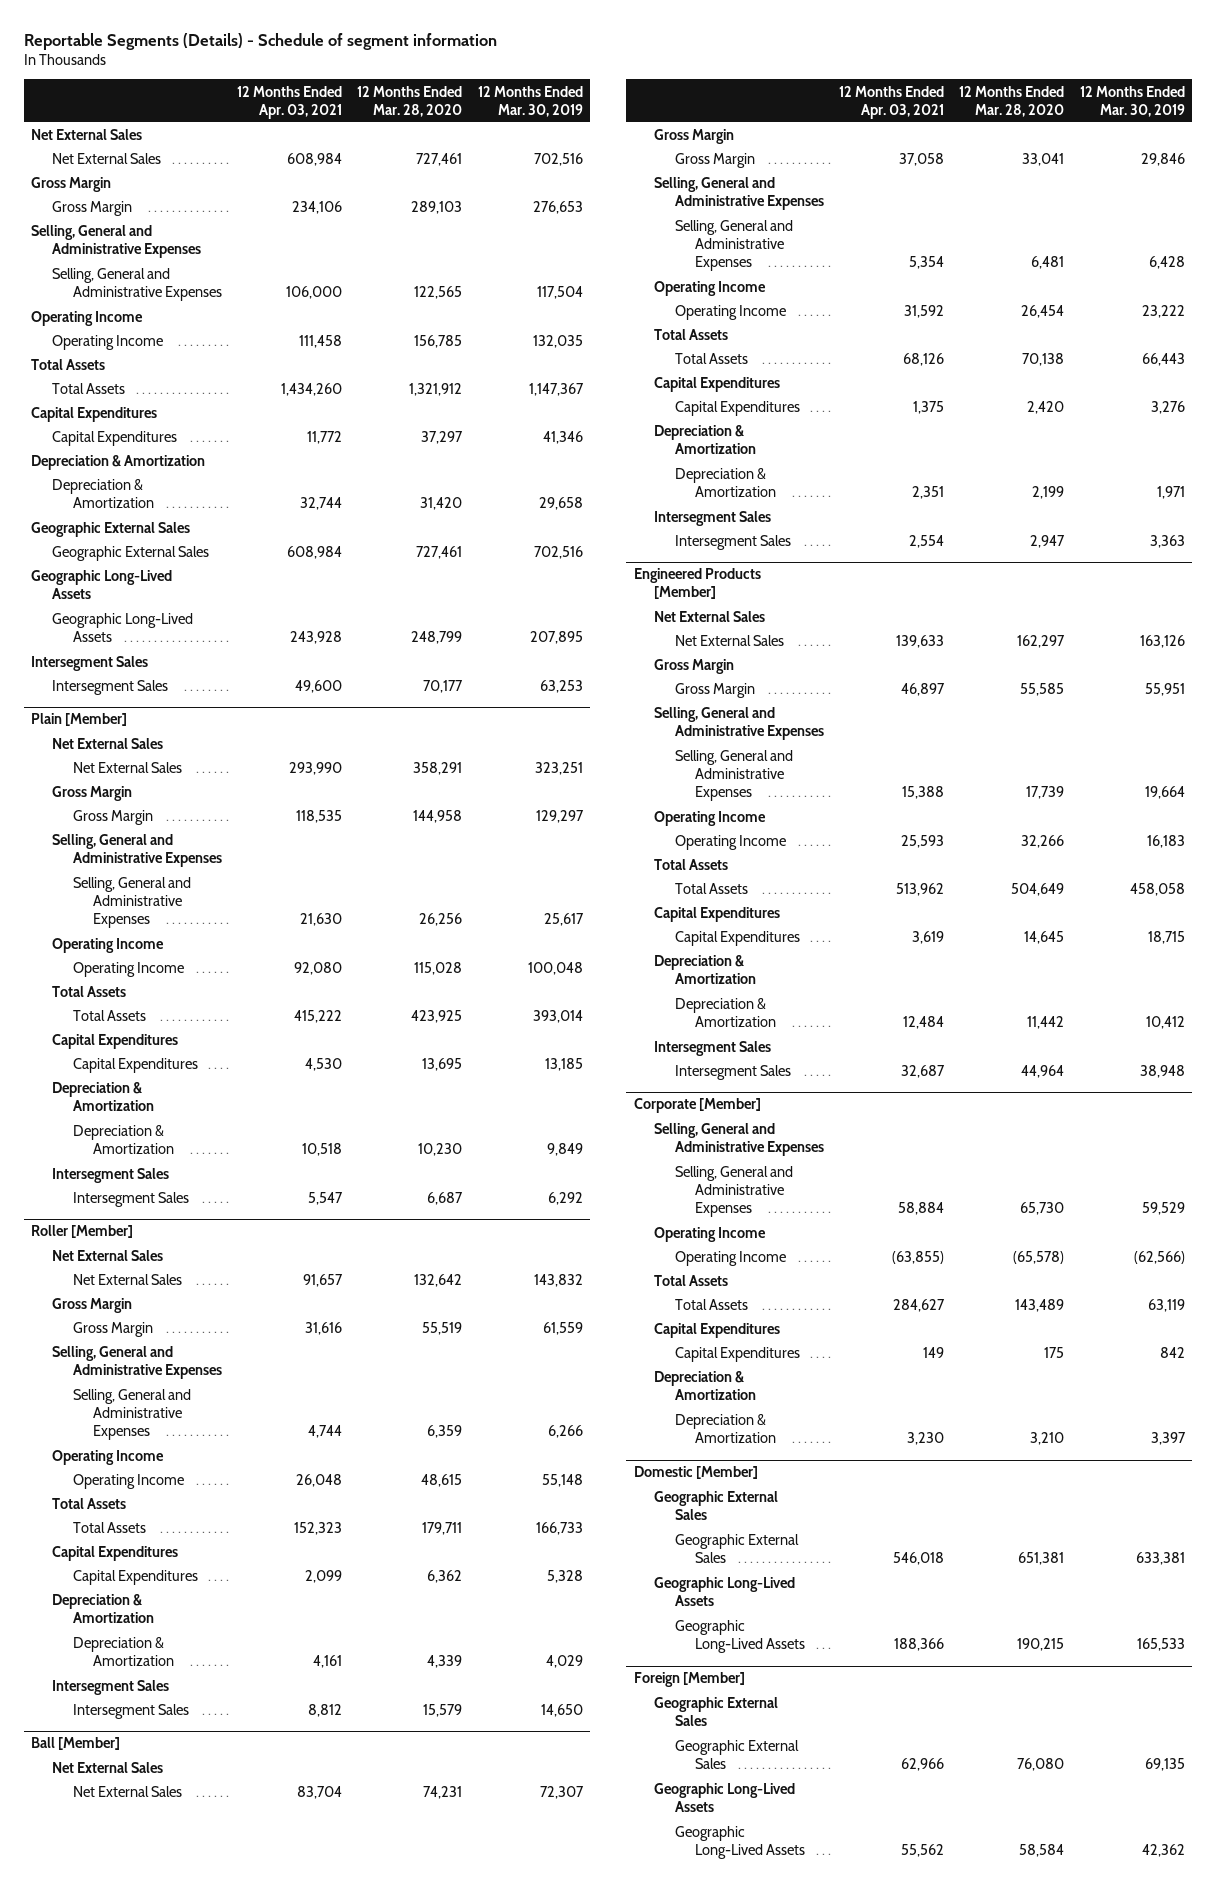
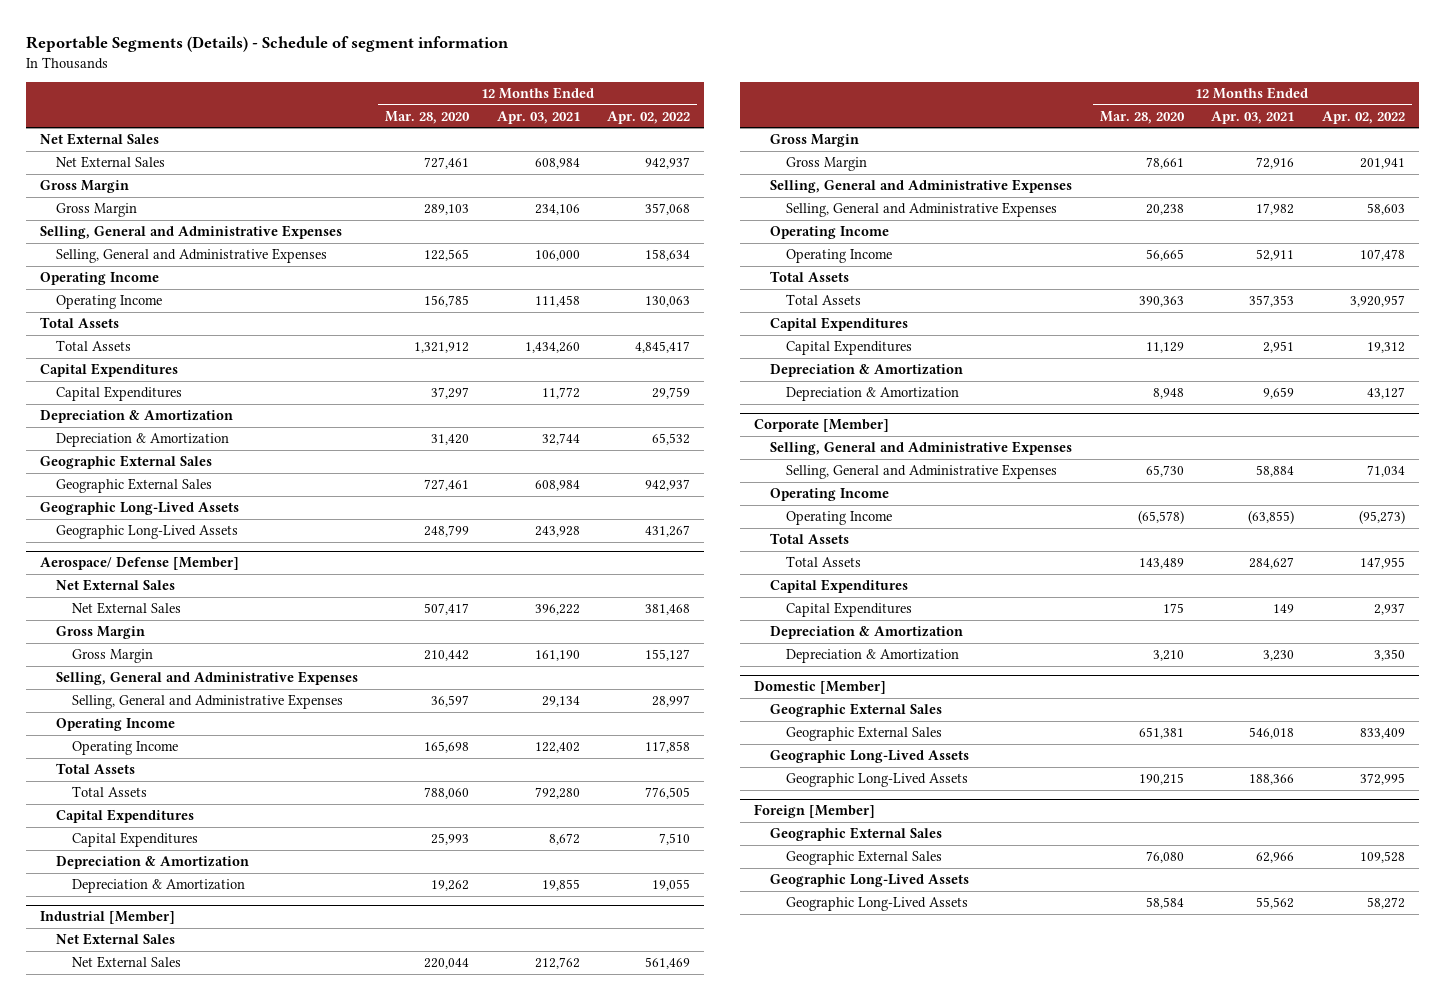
- | 12 Months Ended Apr. 03, 2021 | 12 Months Ended Mar. 28, 2020 | 12 Months Ended Mar. 30, 2019
+ | 12 Months Ended Mar. 28, 2020 | 12 Months Ended Apr. 03, 2021 | 12 Months Ended Apr. 02, 2022
- Intersegment Sales
- Intersegment Sales | 49,600 | 70,177 | 63,253
- Plain [Member]
- Net External Sales
- Net External Sales | 293,990 | 358,291 | 323,251
- Gross Margin
- Gross Margin | 118,535 | 144,958 | 129,297
- Selling, General and Administrative Expenses
- Selling, General and Administrative Expenses | 21,630 | 26,256 | 25,617
- Operating Income
- Operating Income | 92,080 | 115,028 | 100,048
- Total Assets
- Total Assets | 415,222 | 423,925 | 393,014
- Capital Expenditures
- Capital Expenditures | 4,530 | 13,695 | 13,185
- Depreciation & Amortization
- Depreciation & Amortization | 10,518 | 10,230 | 9,849
- Intersegment Sales
- Intersegment Sales | 5,547 | 6,687 | 6,292
- Roller [Member]
- Net External Sales
- Net External Sales | 91,657 | 132,642 | 143,832
- Gross Margin
- Gross Margin | 31,616 | 55,519 | 61,559
- Selling, General and Administrative Expenses
- Selling, General and Administrative Expenses | 4,744 | 6,359 | 6,266
- Operating Income
- Operating Income | 26,048 | 48,615 | 55,148
- Total Assets
- Total Assets | 152,323 | 179,711 | 166,733
- Capital Expenditures
- Capital Expenditures | 2,099 | 6,362 | 5,328
- Depreciation & Amortization
- Depreciation & Amortization | 4,161 | 4,339 | 4,029
- Intersegment Sales
- Intersegment Sales | 8,812 | 15,579 | 14,650
- Ball [Member]
+ Aerospace/ Defense [Member]
- Net External Sales | 83,704 | 74,231 | 72,307
+ Net External Sales | 507,417 | 396,222 | 381,468
- Gross Margin | 37,058 | 33,041 | 29,846
+ Gross Margin | 210,442 | 161,190 | 155,127
- Selling, General and Administrative Expenses | 5,354 | 6,481 | 6,428
+ Selling, General and Administrative Expenses | 36,597 | 29,134 | 28,997
- Operating Income | 31,592 | 26,454 | 23,222
+ Operating Income | 165,698 | 122,402 | 117,858
- Total Assets | 68,126 | 70,138 | 66,443
+ Total Assets | 788,060 | 792,280 | 776,505
- Capital Expenditures | 1,375 | 2,420 | 3,276
+ Capital Expenditures | 25,993 | 8,672 | 7,510
- Depreciation & Amortization | 2,351 | 2,199 | 1,971
- Intersegment Sales
- Intersegment Sales | 2,554 | 2,947 | 3,363
- Engineered Products [Member]
+ Depreciation & Amortization | 19,262 | 19,855 | 19,055
+ Industrial [Member]
- Net External Sales | 139,633 | 162,297 | 163,126
+ Net External Sales | 220,044 | 212,762 | 561,469
- Gross Margin | 46,897 | 55,585 | 55,951
+ Gross Margin | 78,661 | 72,916 | 201,941
- Selling, General and Administrative Expenses | 15,388 | 17,739 | 19,664
+ Selling, General and Administrative Expenses | 20,238 | 17,982 | 58,603
- Operating Income | 25,593 | 32,266 | 16,183
+ Operating Income | 56,665 | 52,911 | 107,478
- Total Assets | 513,962 | 504,649 | 458,058
+ Total Assets | 390,363 | 357,353 | 3,920,957
- Capital Expenditures | 3,619 | 14,645 | 18,715
+ Capital Expenditures | 11,129 | 2,951 | 19,312
- Depreciation & Amortization | 12,484 | 11,442 | 10,412
- Intersegment Sales
- Intersegment Sales | 32,687 | 44,964 | 38,948
+ Depreciation & Amortization | 8,948 | 9,659 | 43,127

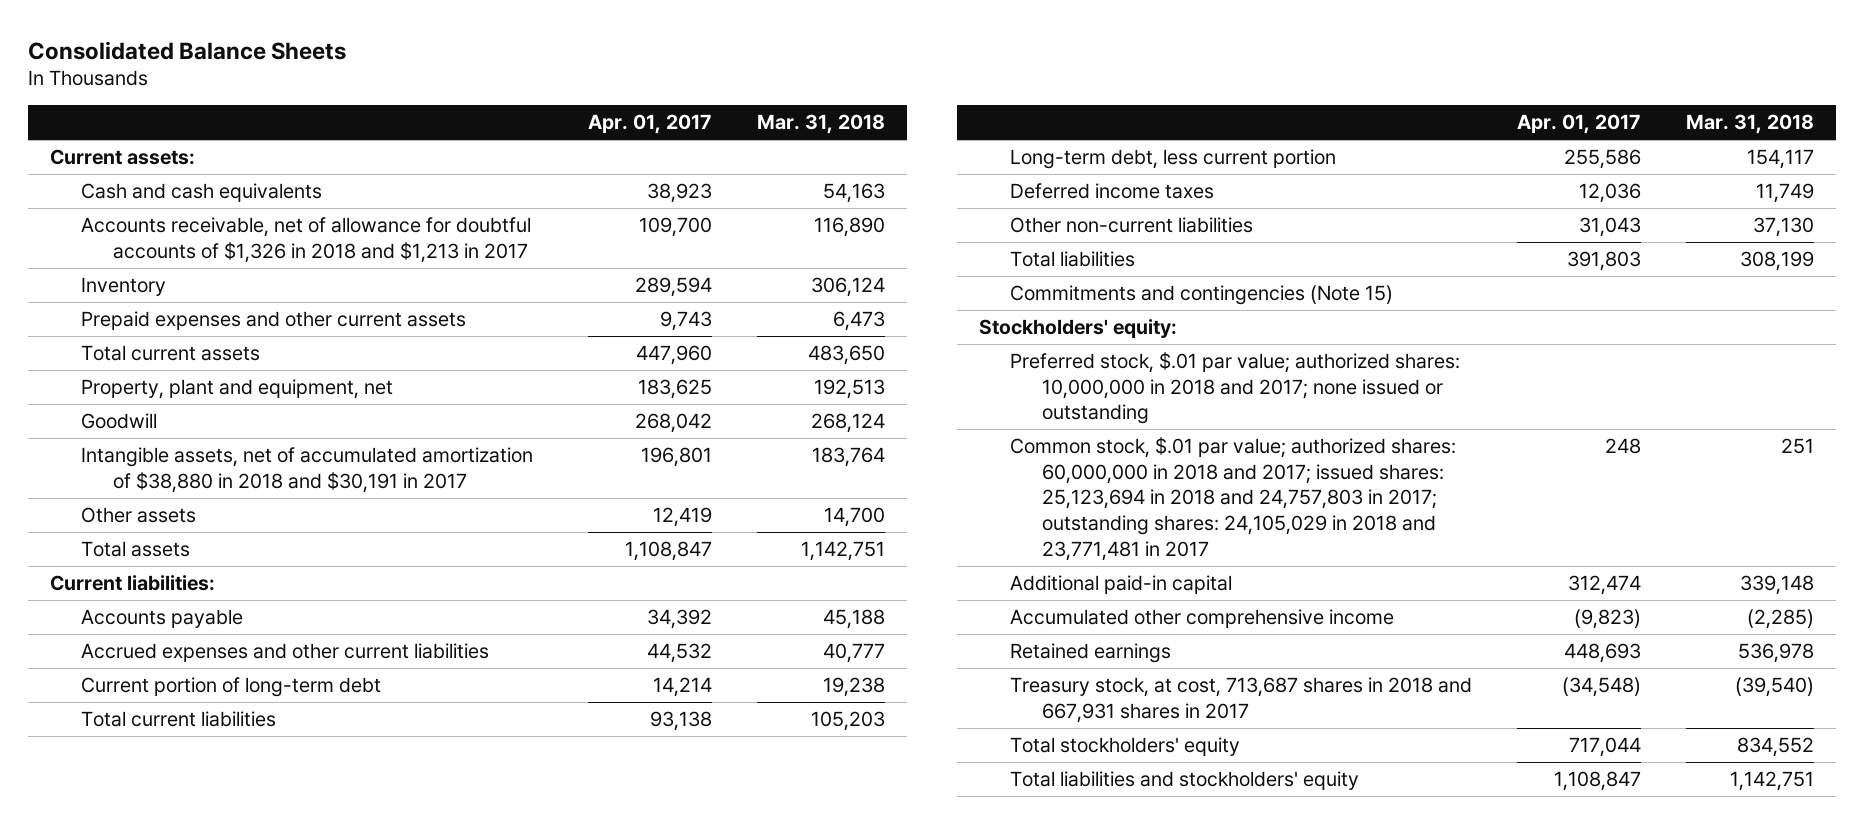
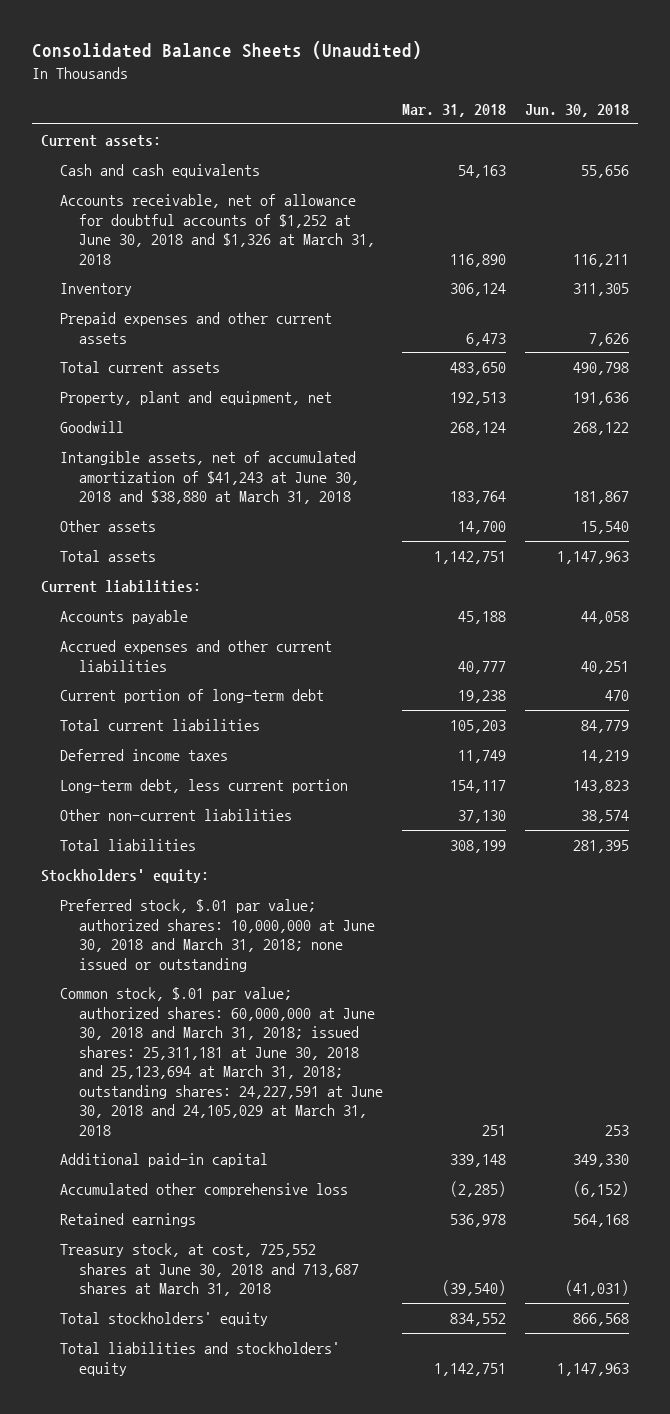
- Consolidated Balance Sheets
+ Consolidated Balance Sheets (Unaudited)
- | Apr. 01, 2017 | Mar. 31, 2018
+ | Mar. 31, 2018 | Jun. 30, 2018
- Accounts receivable, net of allowance for doubtful accounts of $1,326 in 2018 and $1,213 in 2017 | 109,700 | 116,890
+ Accounts receivable, net of allowance for doubtful accounts of $1,252 at June 30, 2018 and $1,326 at March 31, 2018 | 116,890 | 116,211
- Intangible assets, net of accumulated amortization of $38,880 in 2018 and $30,191 in 2017 | 196,801 | 183,764
+ Intangible assets, net of accumulated amortization of $41,243 at June 30, 2018 and $38,880 at March 31, 2018 | 183,764 | 181,867
moved down: Long-term debt, less current portion | 154,117 | 143,823
- Commitments and contingencies (Note 15)
- Preferred stock, $.01 par value; authorized shares: 10,000,000 in 2018 and 2017; none issued or outstanding
- Common stock, $.01 par value; authorized shares: 60,000,000 in 2018 and 2017; issued shares: 25,123,694 in 2018 and 24,757,803 in 2017; outstanding shares: 24,105,029 in 2018 and 23,771,481 in 2017 | 248 | 251
+ Preferred stock, $.01 par value; authorized shares: 10,000,000 at June 30, 2018 and March 31, 2018; none issued or outstanding
+ Common stock, $.01 par value; authorized shares: 60,000,000 at June 30, 2018 and March 31, 2018; issued shares: 25,311,181 at June 30, 2018 and 25,123,694 at March 31, 2018; outstanding shares: 24,227,591 at June 30, 2018 and 24,105,029 at March 31, 2018 | 251 | 253
- Accumulated other comprehensive income | (9,823) | (2,285)
+ Accumulated other comprehensive loss | (2,285) | (6,152)
- Treasury stock, at cost, 713,687 shares in 2018 and 667,931 shares in 2017 | (34,548) | (39,540)
+ Treasury stock, at cost, 725,552 shares at June 30, 2018 and 713,687 shares at March 31, 2018 | (39,540) | (41,031)

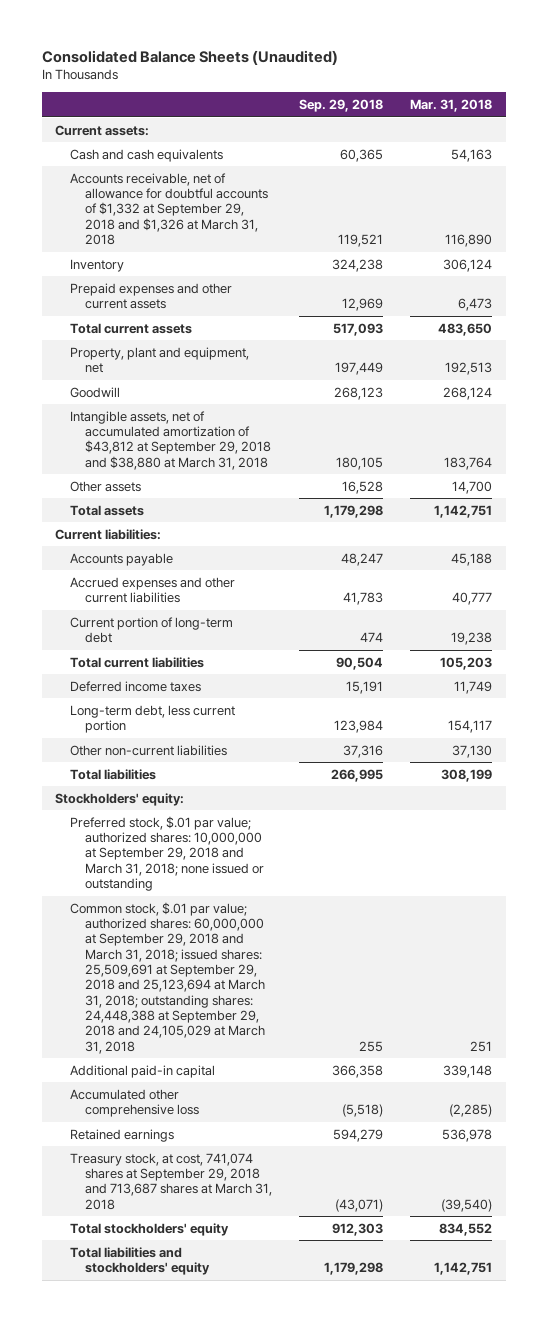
- | Mar. 31, 2018 | Jun. 30, 2018
+ | Sep. 29, 2018 | Mar. 31, 2018
- Accounts receivable, net of allowance for doubtful accounts of $1,252 at June 30, 2018 and $1,326 at March 31, 2018 | 116,890 | 116,211
+ Accounts receivable, net of allowance for doubtful accounts of $1,332 at September 29, 2018 and $1,326 at March 31, 2018 | 119,521 | 116,890
- Intangible assets, net of accumulated amortization of $41,243 at June 30, 2018 and $38,880 at March 31, 2018 | 183,764 | 181,867
+ Intangible assets, net of accumulated amortization of $43,812 at September 29, 2018 and $38,880 at March 31, 2018 | 180,105 | 183,764
- Preferred stock, $.01 par value; authorized shares: 10,000,000 at June 30, 2018 and March 31, 2018; none issued or outstanding
- Common stock, $.01 par value; authorized shares: 60,000,000 at June 30, 2018 and March 31, 2018; issued shares: 25,311,181 at June 30, 2018 and 25,123,694 at March 31, 2018; outstanding shares: 24,227,591 at June 30, 2018 and 24,105,029 at March 31, 2018 | 251 | 253
+ Preferred stock, $.01 par value; authorized shares: 10,000,000 at September 29, 2018 and March 31, 2018; none issued or outstanding
+ Common stock, $.01 par value; authorized shares: 60,000,000 at September 29, 2018 and March 31, 2018; issued shares: 25,509,691 at September 29, 2018 and 25,123,694 at March 31, 2018; outstanding shares: 24,448,388 at September 29, 2018 and 24,105,029 at March 31, 2018 | 255 | 251
- Treasury stock, at cost, 725,552 shares at June 30, 2018 and 713,687 shares at March 31, 2018 | (39,540) | (41,031)
+ Treasury stock, at cost, 741,074 shares at September 29, 2018 and 713,687 shares at March 31, 2018 | (43,071) | (39,540)

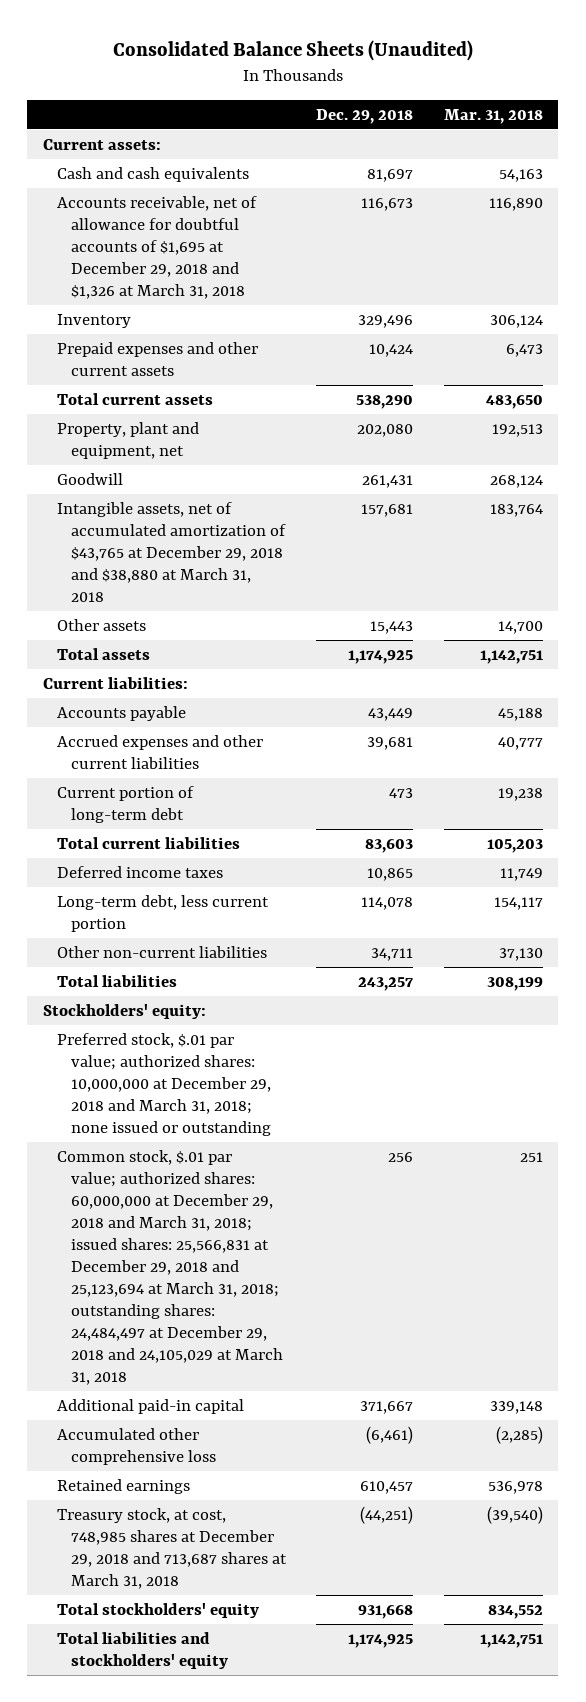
- | Sep. 29, 2018 | Mar. 31, 2018
+ | Dec. 29, 2018 | Mar. 31, 2018
- Accounts receivable, net of allowance for doubtful accounts of $1,332 at September 29, 2018 and $1,326 at March 31, 2018 | 119,521 | 116,890
+ Accounts receivable, net of allowance for doubtful accounts of $1,695 at December 29, 2018 and $1,326 at March 31, 2018 | 116,673 | 116,890
- Intangible assets, net of accumulated amortization of $43,812 at September 29, 2018 and $38,880 at March 31, 2018 | 180,105 | 183,764
+ Intangible assets, net of accumulated amortization of $43,765 at December 29, 2018 and $38,880 at March 31, 2018 | 157,681 | 183,764
- Preferred stock, $.01 par value; authorized shares: 10,000,000 at September 29, 2018 and March 31, 2018; none issued or outstanding
- Common stock, $.01 par value; authorized shares: 60,000,000 at September 29, 2018 and March 31, 2018; issued shares: 25,509,691 at September 29, 2018 and 25,123,694 at March 31, 2018; outstanding shares: 24,448,388 at September 29, 2018 and 24,105,029 at March 31, 2018 | 255 | 251
+ Preferred stock, $.01 par value; authorized shares: 10,000,000 at December 29, 2018 and March 31, 2018; none issued or outstanding
+ Common stock, $.01 par value; authorized shares: 60,000,000 at December 29, 2018 and March 31, 2018; issued shares: 25,566,831 at December 29, 2018 and 25,123,694 at March 31, 2018; outstanding shares: 24,484,497 at December 29, 2018 and 24,105,029 at March 31, 2018 | 256 | 251
- Treasury stock, at cost, 741,074 shares at September 29, 2018 and 713,687 shares at March 31, 2018 | (43,071) | (39,540)
+ Treasury stock, at cost, 748,985 shares at December 29, 2018 and 713,687 shares at March 31, 2018 | (44,251) | (39,540)

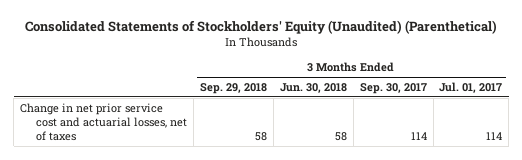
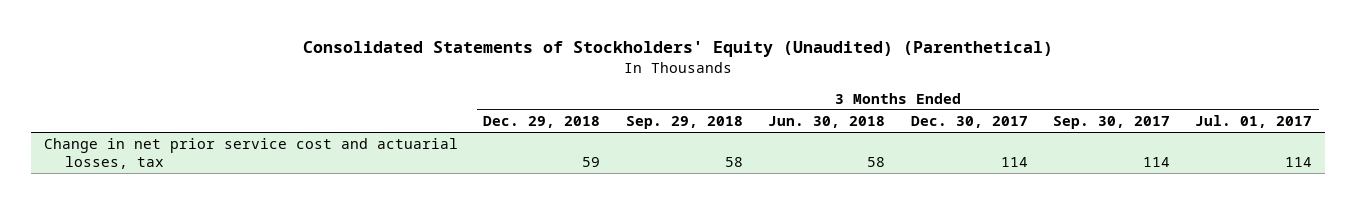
- | 3 Months Ended Sep. 29, 2018 | 3 Months Ended Jun. 30, 2018 | 3 Months Ended Sep. 30, 2017 | 3 Months Ended Jul. 01, 2017
+ | 3 Months Ended Dec. 29, 2018 | 3 Months Ended Sep. 29, 2018 | 3 Months Ended Jun. 30, 2018 | 3 Months Ended Dec. 30, 2017 | 3 Months Ended Sep. 30, 2017 | 3 Months Ended Jul. 01, 2017
- Change in net prior service cost and actuarial losses, net of taxes | 58 | 58 | 114 | 114
+ Change in net prior service cost and actuarial losses, tax | 59 | 58 | 58 | 114 | 114 | 114

